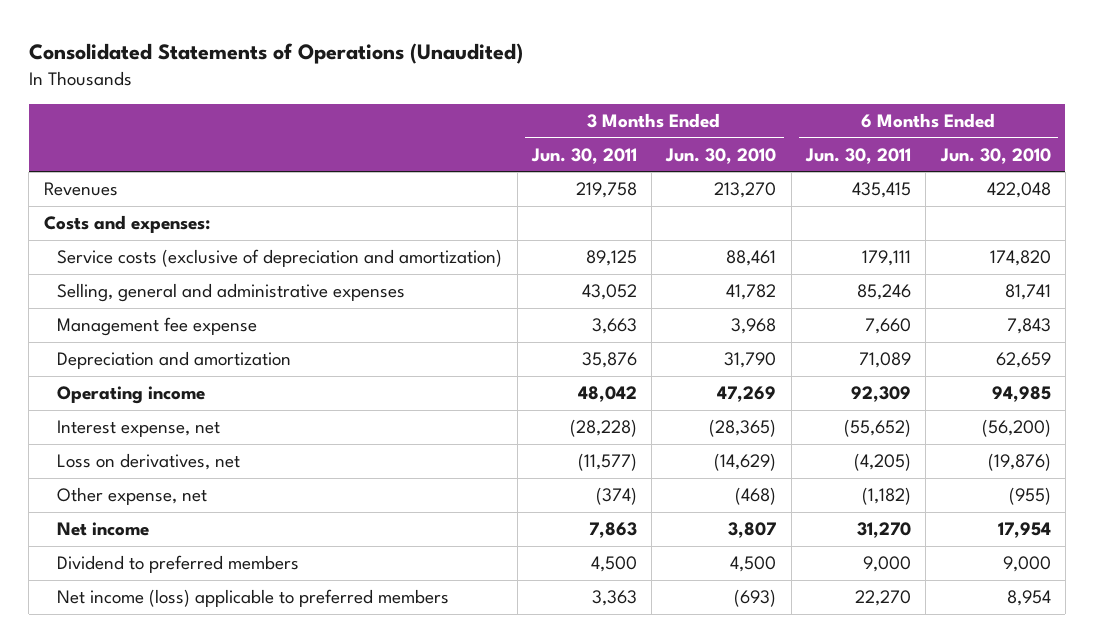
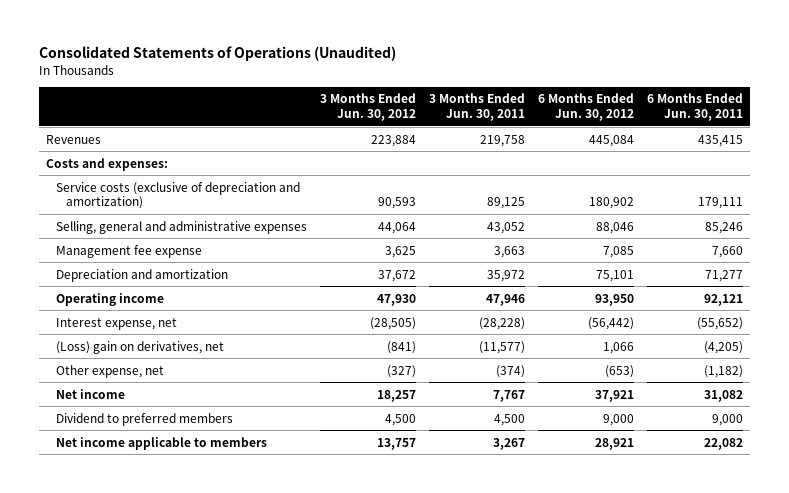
- | 3 Months Ended Jun. 30, 2011 | 3 Months Ended Jun. 30, 2010 | 6 Months Ended Jun. 30, 2011 | 6 Months Ended Jun. 30, 2010
+ | 3 Months Ended Jun. 30, 2012 | 3 Months Ended Jun. 30, 2011 | 6 Months Ended Jun. 30, 2012 | 6 Months Ended Jun. 30, 2011
- Depreciation and amortization | 35,876 | 31,790 | 71,089 | 62,659
- Operating income | 48,042 | 47,269 | 92,309 | 94,985
+ Depreciation and amortization | 37,672 | 35,972 | 75,101 | 71,277
+ Operating income | 47,930 | 47,946 | 93,950 | 92,121
- Loss on derivatives, net | (11,577) | (14,629) | (4,205) | (19,876)
+ (Loss) gain on derivatives, net | (841) | (11,577) | 1,066 | (4,205)
- Net income | 7,863 | 3,807 | 31,270 | 17,954
+ Net income | 18,257 | 7,767 | 37,921 | 31,082
- Net income (loss) applicable to preferred members | 3,363 | (693) | 22,270 | 8,954
+ Net income applicable to members | 13,757 | 3,267 | 28,921 | 22,082

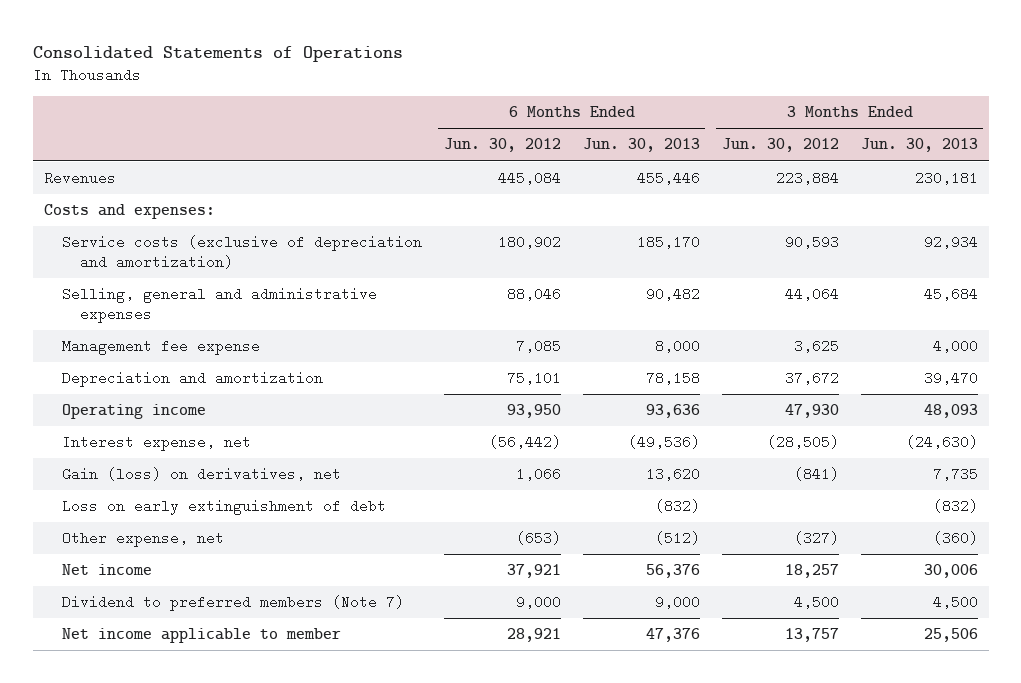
- Consolidated Statements of Operations (Unaudited)
+ Consolidated Statements of Operations
- | 3 Months Ended Jun. 30, 2012 | 3 Months Ended Jun. 30, 2011 | 6 Months Ended Jun. 30, 2012 | 6 Months Ended Jun. 30, 2011
+ | 6 Months Ended Jun. 30, 2012 | 6 Months Ended Jun. 30, 2013 | 3 Months Ended Jun. 30, 2012 | 3 Months Ended Jun. 30, 2013
- (Loss) gain on derivatives, net | (841) | (11,577) | 1,066 | (4,205)
+ Gain (loss) on derivatives, net | 1,066 | 13,620 | (841) | 7,735
+ Loss on early extinguishment of debt | | (832) | | (832)
- Dividend to preferred members | 4,500 | 4,500 | 9,000 | 9,000
- Net income applicable to members | 13,757 | 3,267 | 28,921 | 22,082
+ Dividend to preferred members (Note 7) | 9,000 | 9,000 | 4,500 | 4,500
+ Net income applicable to member | 28,921 | 47,376 | 13,757 | 25,506

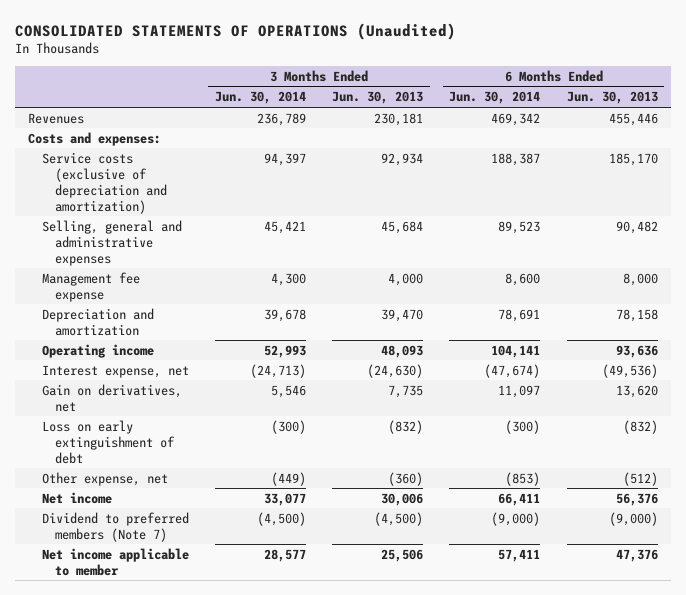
- Consolidated Statements of Operations
+ CONSOLIDATED STATEMENTS OF OPERATIONS (Unaudited)
- | 6 Months Ended Jun. 30, 2012 | 6 Months Ended Jun. 30, 2013 | 3 Months Ended Jun. 30, 2012 | 3 Months Ended Jun. 30, 2013
+ | 3 Months Ended Jun. 30, 2014 | 3 Months Ended Jun. 30, 2013 | 6 Months Ended Jun. 30, 2014 | 6 Months Ended Jun. 30, 2013
- Gain (loss) on derivatives, net | 1,066 | 13,620 | (841) | 7,735
+ Gain on derivatives, net | 5,546 | 7,735 | 11,097 | 13,620
- Dividend to preferred members (Note 7) | 9,000 | 9,000 | 4,500 | 4,500
+ Dividend to preferred members (Note 7) | (4,500) | (4,500) | (9,000) | (9,000)

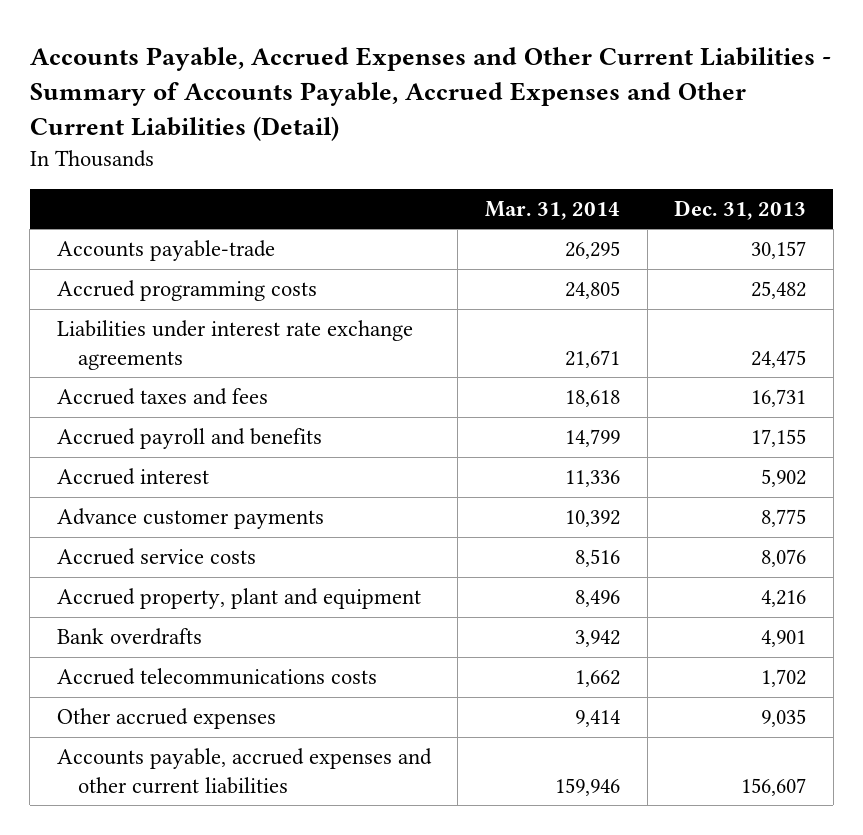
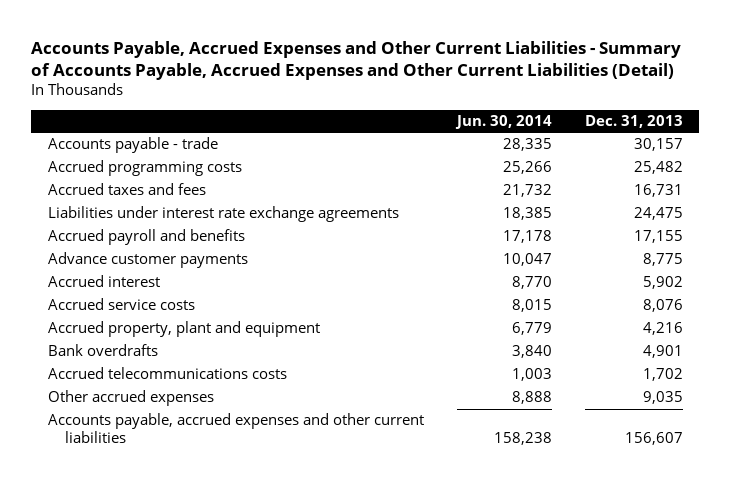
- | Mar. 31, 2014 | Dec. 31, 2013
+ | Jun. 30, 2014 | Dec. 31, 2013
- Accounts payable-trade | 26,295 | 30,157
+ Accounts payable - trade | 28,335 | 30,157
moved down: Liabilities under interest rate exchange agreements | 18,385 | 24,475
moved down: Accrued interest | 8,770 | 5,902

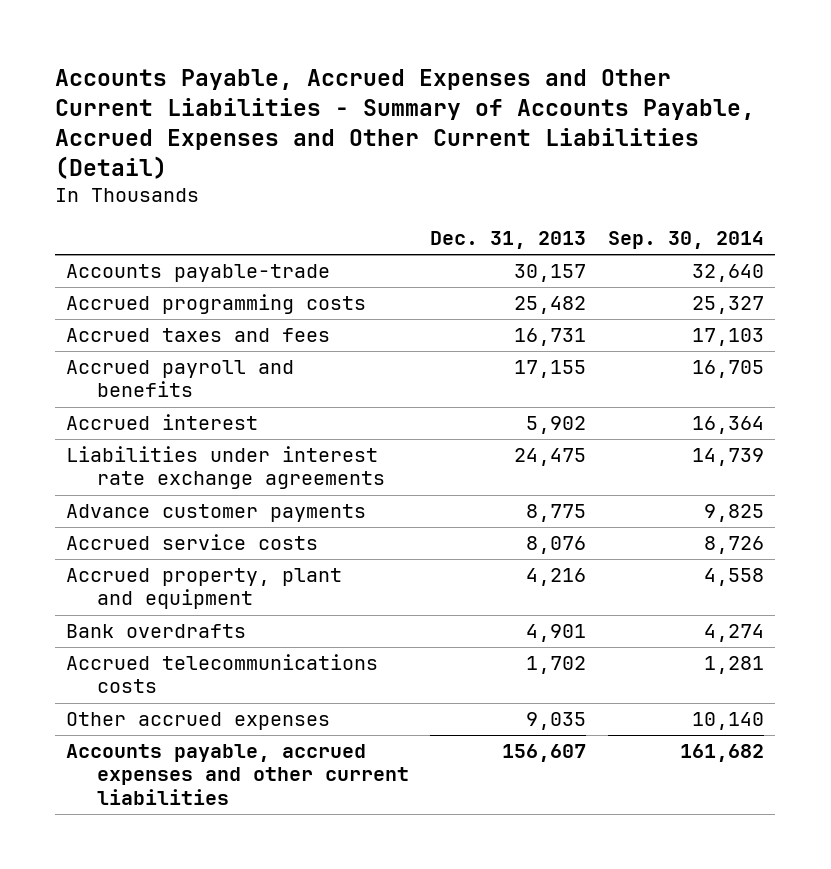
- | Jun. 30, 2014 | Dec. 31, 2013
+ | Dec. 31, 2013 | Sep. 30, 2014
- Accounts payable - trade | 28,335 | 30,157
+ Accounts payable-trade | 30,157 | 32,640
moved down: Liabilities under interest rate exchange agreements | 24,475 | 14,739
moved down: Advance customer payments | 8,775 | 9,825

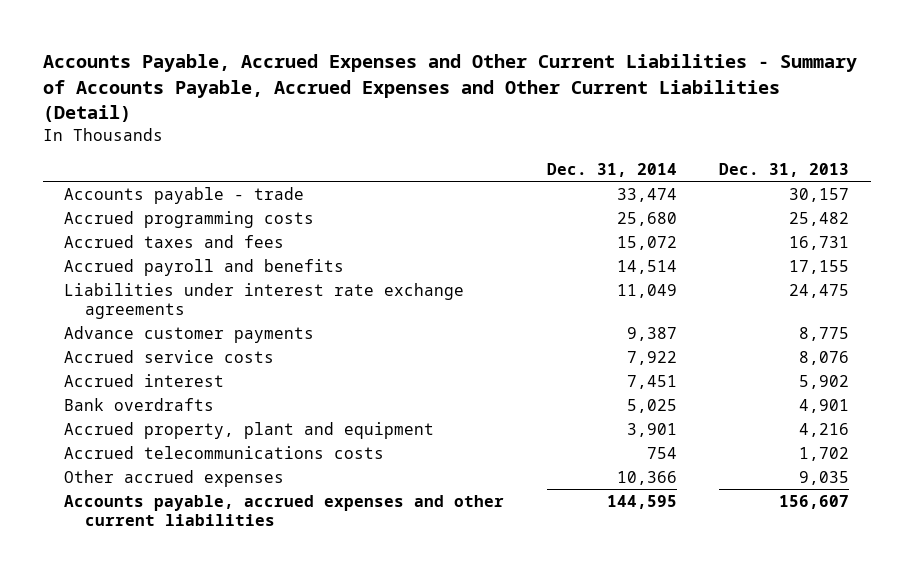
- | Dec. 31, 2013 | Sep. 30, 2014
+ | Dec. 31, 2014 | Dec. 31, 2013
- Accounts payable-trade | 30,157 | 32,640
+ Accounts payable - trade | 33,474 | 30,157
moved down: Accrued interest | 7,451 | 5,902
moved down: Accrued property, plant and equipment | 3,901 | 4,216

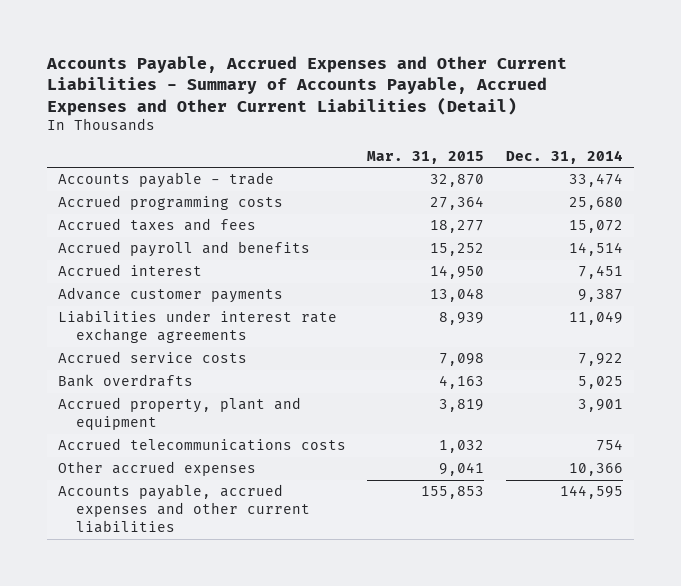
- | Dec. 31, 2014 | Dec. 31, 2013
+ | Mar. 31, 2015 | Dec. 31, 2014
moved up: Accrued interest | 14,950 | 7,451
moved down: Liabilities under interest rate exchange agreements | 8,939 | 11,049

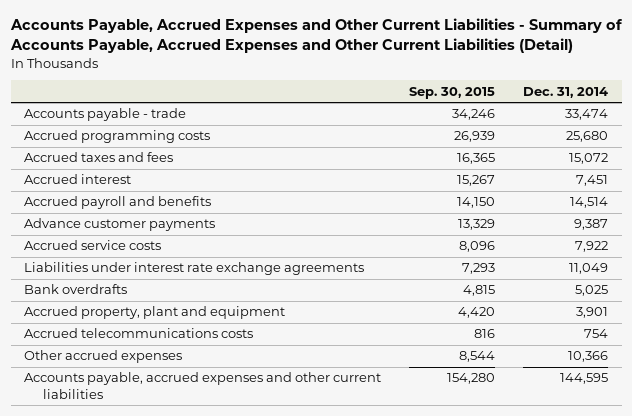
- | Mar. 31, 2015 | Dec. 31, 2014
+ | Sep. 30, 2015 | Dec. 31, 2014
moved down: Accrued payroll and benefits | 14,150 | 14,514
moved down: Liabilities under interest rate exchange agreements | 7,293 | 11,049

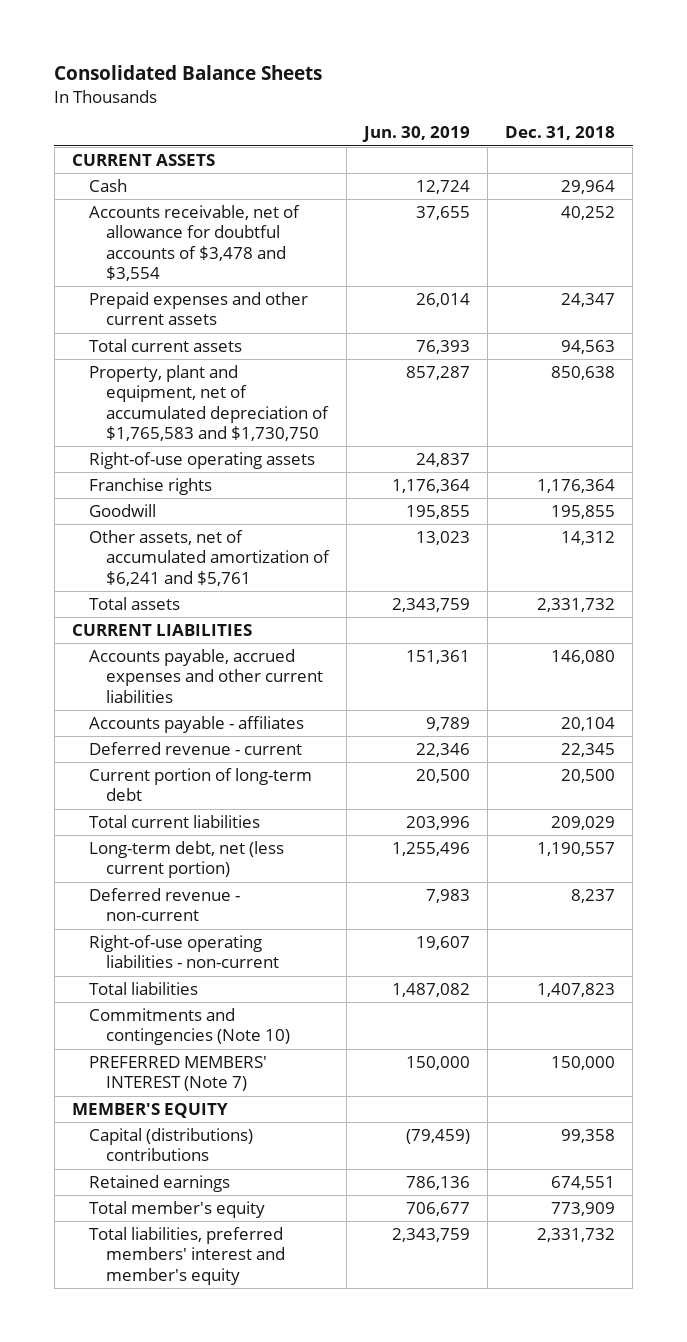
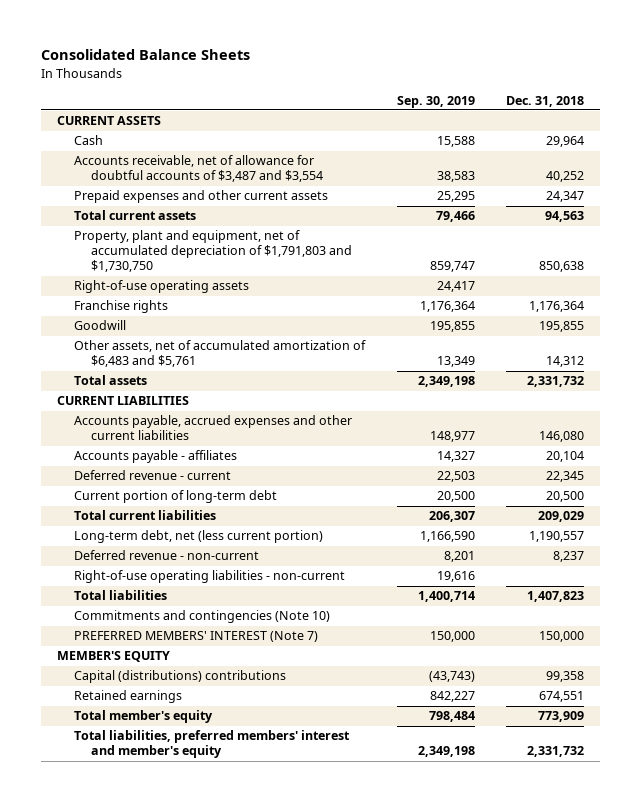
- | Jun. 30, 2019 | Dec. 31, 2018
+ | Sep. 30, 2019 | Dec. 31, 2018
- Accounts receivable, net of allowance for doubtful accounts of $3,478 and $3,554 | 37,655 | 40,252
+ Accounts receivable, net of allowance for doubtful accounts of $3,487 and $3,554 | 38,583 | 40,252
- Property, plant and equipment, net of accumulated depreciation of $1,765,583 and $1,730,750 | 857,287 | 850,638
+ Property, plant and equipment, net of accumulated depreciation of $1,791,803 and $1,730,750 | 859,747 | 850,638
- Other assets, net of accumulated amortization of $6,241 and $5,761 | 13,023 | 14,312
+ Other assets, net of accumulated amortization of $6,483 and $5,761 | 13,349 | 14,312

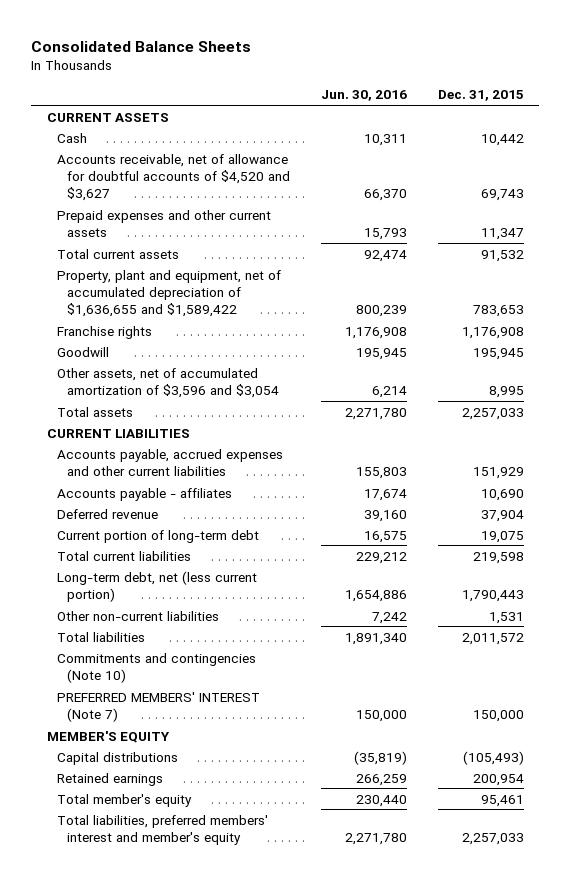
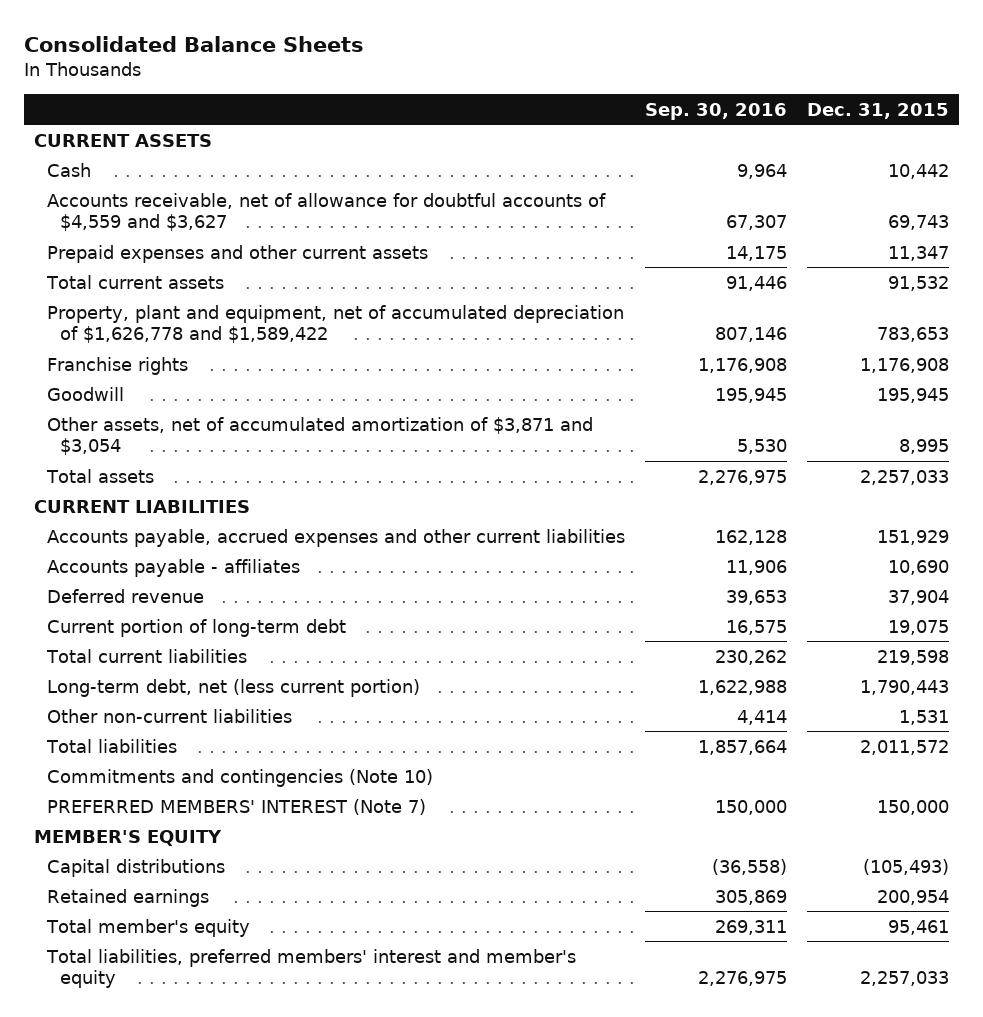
- | Jun. 30, 2016 | Dec. 31, 2015
+ | Sep. 30, 2016 | Dec. 31, 2015
- Accounts receivable, net of allowance for doubtful accounts of $4,520 and $3,627 | 66,370 | 69,743
+ Accounts receivable, net of allowance for doubtful accounts of $4,559 and $3,627 | 67,307 | 69,743
- Property, plant and equipment, net of accumulated depreciation of $1,636,655 and $1,589,422 | 800,239 | 783,653
+ Property, plant and equipment, net of accumulated depreciation of $1,626,778 and $1,589,422 | 807,146 | 783,653
- Other assets, net of accumulated amortization of $3,596 and $3,054 | 6,214 | 8,995
+ Other assets, net of accumulated amortization of $3,871 and $3,054 | 5,530 | 8,995

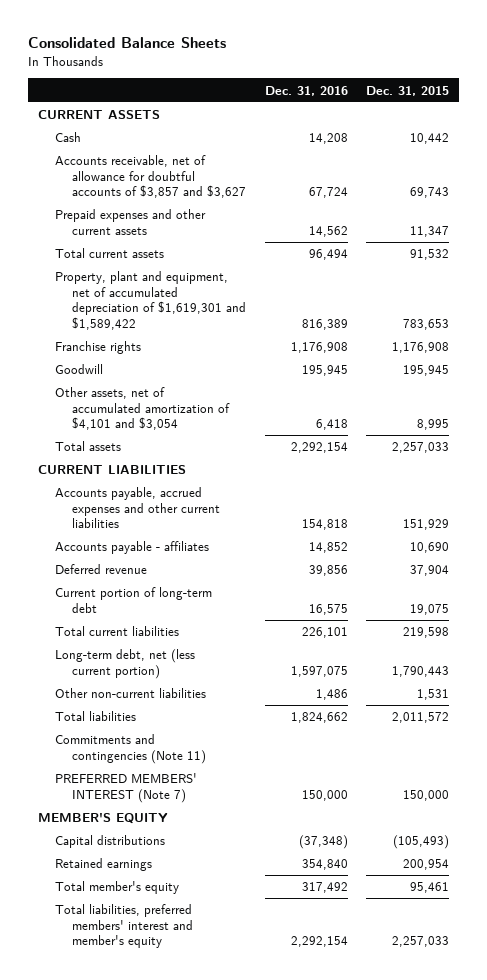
- | Sep. 30, 2016 | Dec. 31, 2015
+ | Dec. 31, 2016 | Dec. 31, 2015
- Accounts receivable, net of allowance for doubtful accounts of $4,559 and $3,627 | 67,307 | 69,743
+ Accounts receivable, net of allowance for doubtful accounts of $3,857 and $3,627 | 67,724 | 69,743
- Property, plant and equipment, net of accumulated depreciation of $1,626,778 and $1,589,422 | 807,146 | 783,653
+ Property, plant and equipment, net of accumulated depreciation of $1,619,301 and $1,589,422 | 816,389 | 783,653
- Other assets, net of accumulated amortization of $3,871 and $3,054 | 5,530 | 8,995
+ Other assets, net of accumulated amortization of $4,101 and $3,054 | 6,418 | 8,995
- Commitments and contingencies (Note 10)
+ Commitments and contingencies (Note 11)

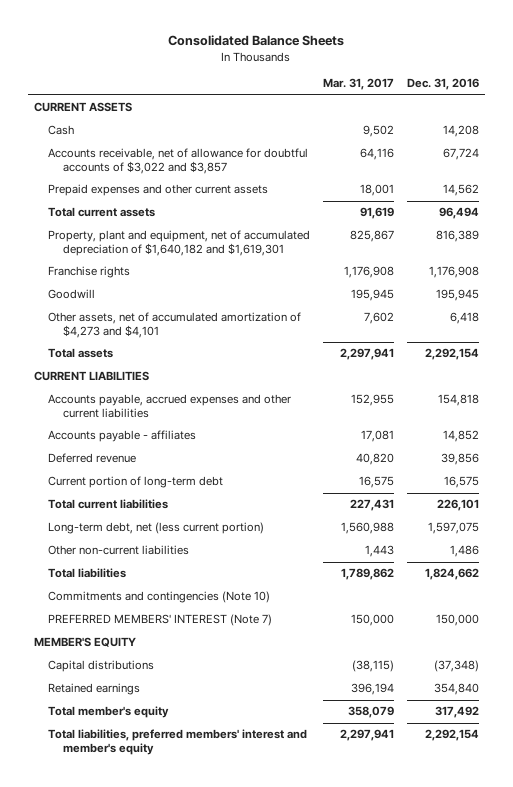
- | Dec. 31, 2016 | Dec. 31, 2015
+ | Mar. 31, 2017 | Dec. 31, 2016
- Accounts receivable, net of allowance for doubtful accounts of $3,857 and $3,627 | 67,724 | 69,743
+ Accounts receivable, net of allowance for doubtful accounts of $3,022 and $3,857 | 64,116 | 67,724
- Property, plant and equipment, net of accumulated depreciation of $1,619,301 and $1,589,422 | 816,389 | 783,653
+ Property, plant and equipment, net of accumulated depreciation of $1,640,182 and $1,619,301 | 825,867 | 816,389
- Other assets, net of accumulated amortization of $4,101 and $3,054 | 6,418 | 8,995
+ Other assets, net of accumulated amortization of $4,273 and $4,101 | 7,602 | 6,418
- Commitments and contingencies (Note 11)
+ Commitments and contingencies (Note 10)

